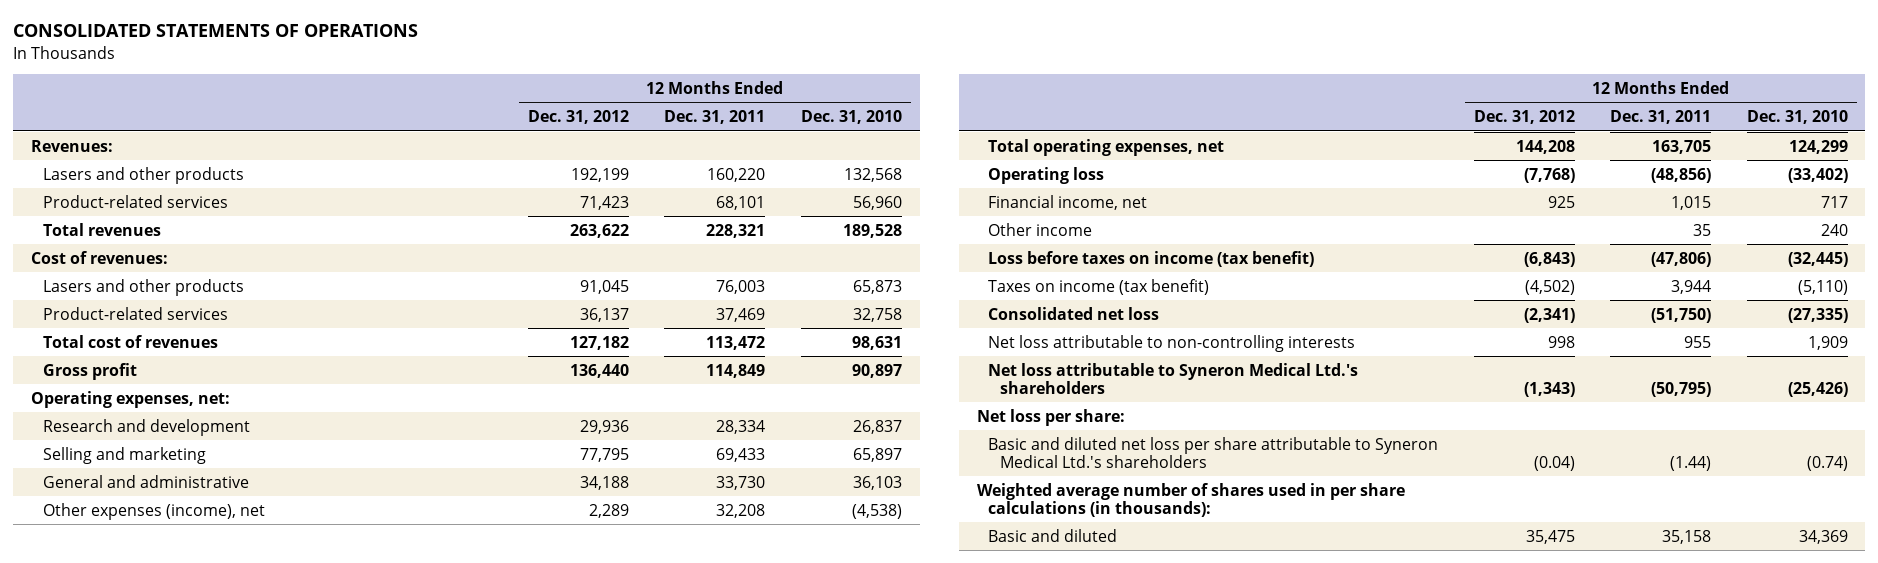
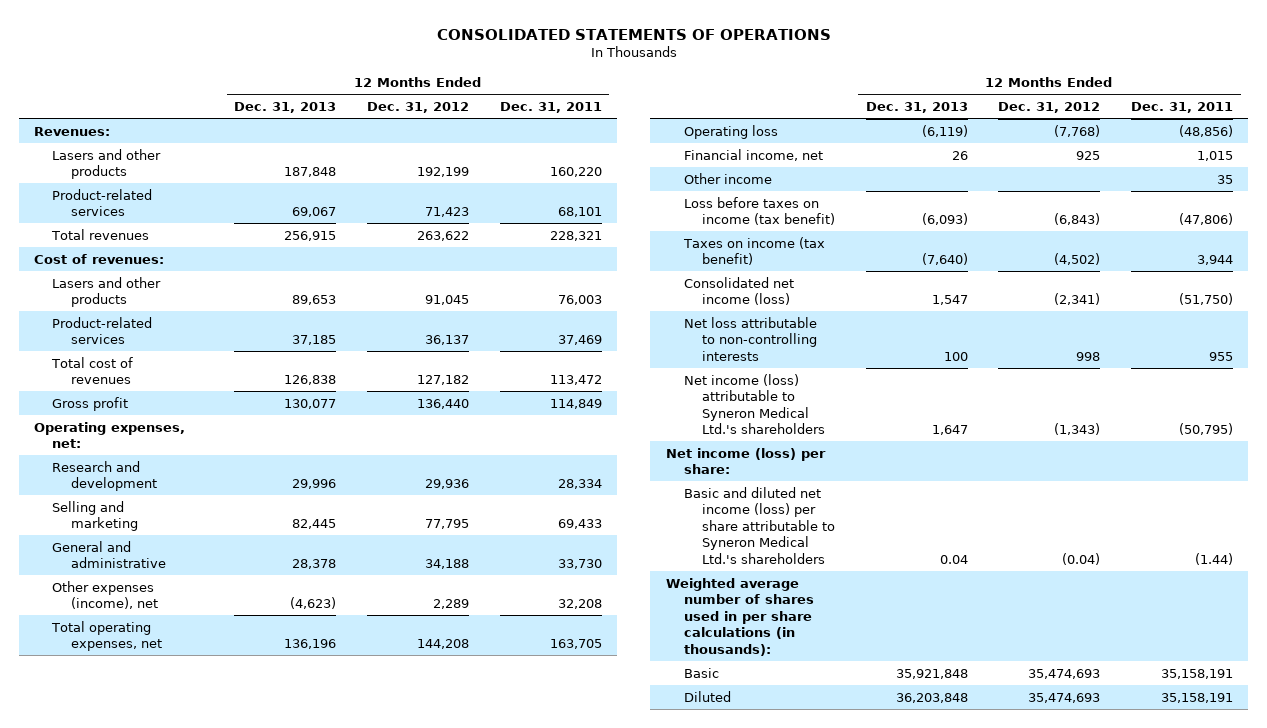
- | 12 Months Ended Dec. 31, 2012 | 12 Months Ended Dec. 31, 2011 | 12 Months Ended Dec. 31, 2010
+ | 12 Months Ended Dec. 31, 2013 | 12 Months Ended Dec. 31, 2012 | 12 Months Ended Dec. 31, 2011
- Consolidated net loss | (2,341) | (51,750) | (27,335)
+ Consolidated net income (loss) | 1,547 | (2,341) | (51,750)
- Net loss attributable to Syneron Medical Ltd.'s shareholders | (1,343) | (50,795) | (25,426)
- Net loss per share:
- Basic and diluted net loss per share attributable to Syneron Medical Ltd.'s shareholders | (0.04) | (1.44) | (0.74)
+ Net income (loss) attributable to Syneron Medical Ltd.'s shareholders | 1,647 | (1,343) | (50,795)
+ Net income (loss) per share:
+ Basic and diluted net income (loss) per share attributable to Syneron Medical Ltd.'s shareholders | 0.04 | (0.04) | (1.44)
- Basic and diluted | 35,475 | 35,158 | 34,369
+ Basic | 35,921,848 | 35,474,693 | 35,158,191
+ Diluted | 36,203,848 | 35,474,693 | 35,158,191

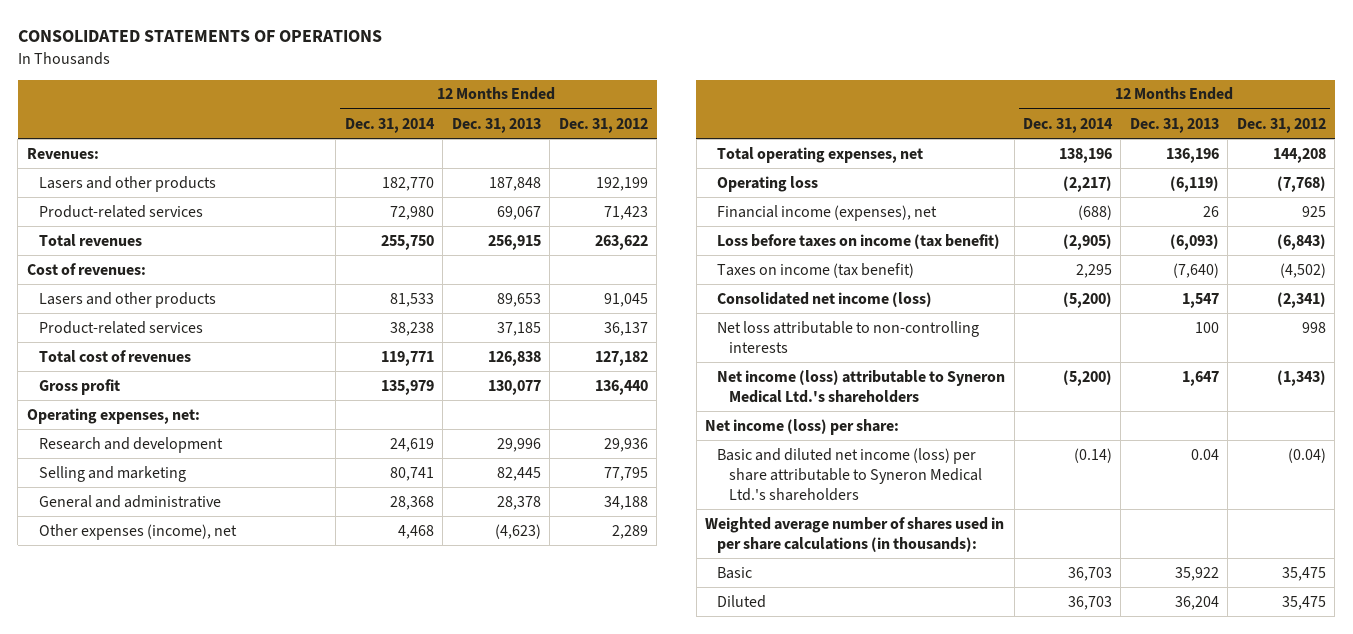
- | 12 Months Ended Dec. 31, 2013 | 12 Months Ended Dec. 31, 2012 | 12 Months Ended Dec. 31, 2011
+ | 12 Months Ended Dec. 31, 2014 | 12 Months Ended Dec. 31, 2013 | 12 Months Ended Dec. 31, 2012
- Financial income, net | 26 | 925 | 1,015
- Other income | | | 35
+ Financial income (expenses), net | (688) | 26 | 925
- Basic | 35,921,848 | 35,474,693 | 35,158,191
- Diluted | 36,203,848 | 35,474,693 | 35,158,191
+ Basic | 36,703 | 35,922 | 35,475
+ Diluted | 36,703 | 36,204 | 35,475

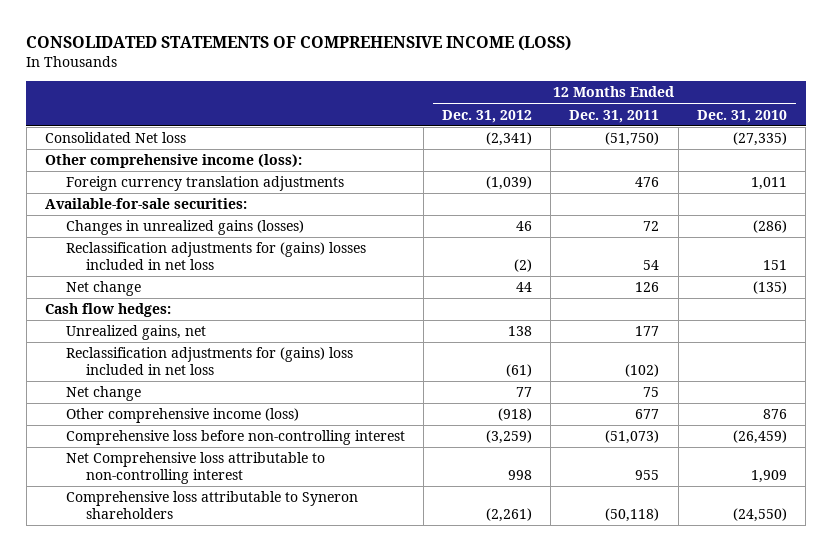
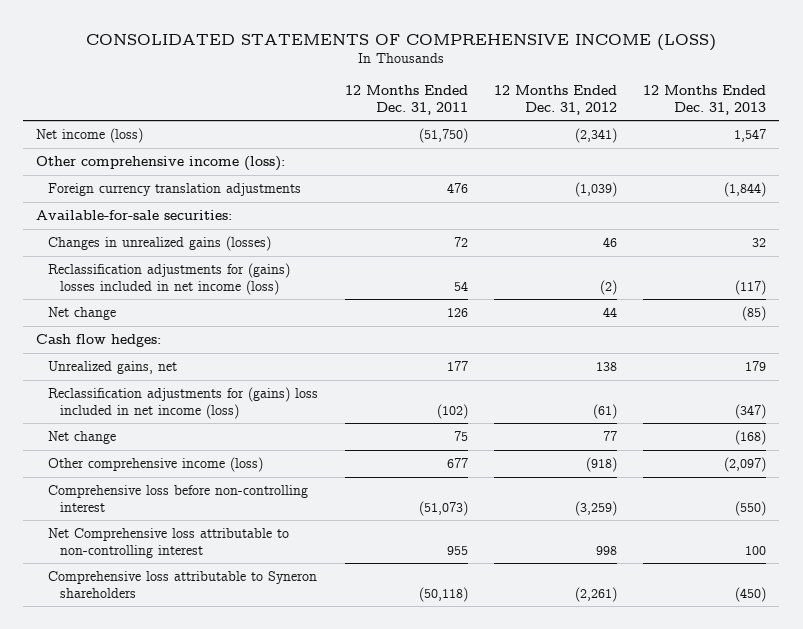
- | 12 Months Ended Dec. 31, 2012 | 12 Months Ended Dec. 31, 2011 | 12 Months Ended Dec. 31, 2010
+ | 12 Months Ended Dec. 31, 2011 | 12 Months Ended Dec. 31, 2012 | 12 Months Ended Dec. 31, 2013
- Consolidated Net loss | (2,341) | (51,750) | (27,335)
+ Net income (loss) | (51,750) | (2,341) | 1,547
- Reclassification adjustments for (gains) losses included in net loss | (2) | 54 | 151
+ Reclassification adjustments for (gains) losses included in net income (loss) | 54 | (2) | (117)
- Reclassification adjustments for (gains) loss included in net loss | (61) | (102) |
+ Reclassification adjustments for (gains) loss included in net income (loss) | (102) | (61) | (347)

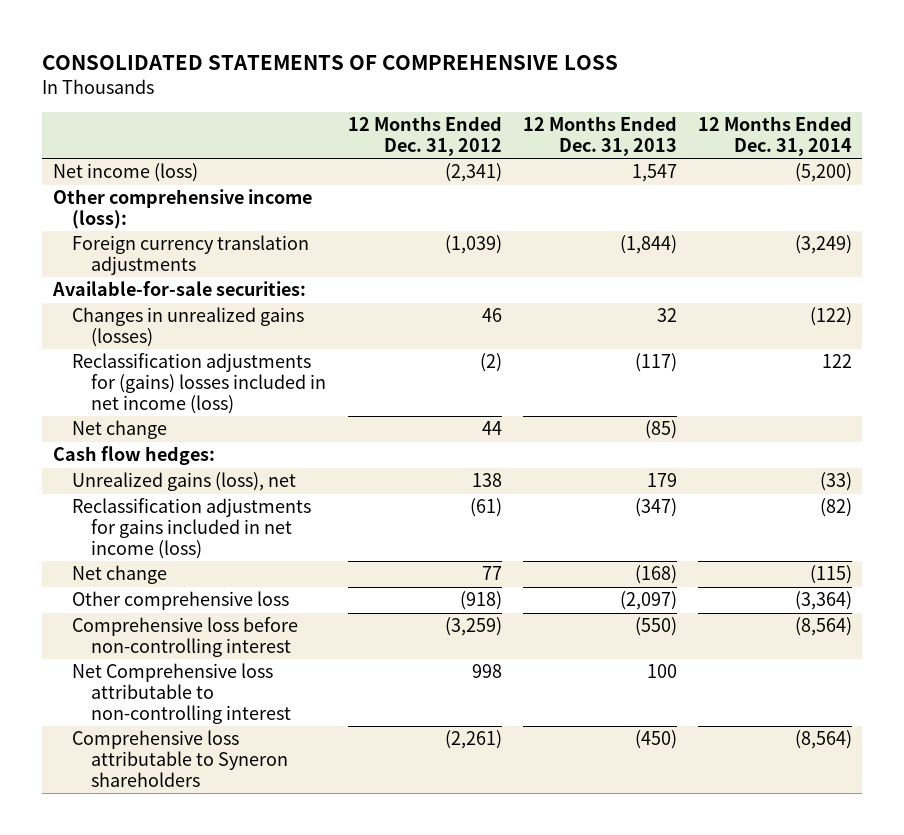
- CONSOLIDATED STATEMENTS OF COMPREHENSIVE INCOME (LOSS)
+ CONSOLIDATED STATEMENTS OF COMPREHENSIVE LOSS
- | 12 Months Ended Dec. 31, 2011 | 12 Months Ended Dec. 31, 2012 | 12 Months Ended Dec. 31, 2013
+ | 12 Months Ended Dec. 31, 2012 | 12 Months Ended Dec. 31, 2013 | 12 Months Ended Dec. 31, 2014
- Unrealized gains, net | 177 | 138 | 179
- Reclassification adjustments for (gains) loss included in net income (loss) | (102) | (61) | (347)
+ Unrealized gains (loss), net | 138 | 179 | (33)
+ Reclassification adjustments for gains included in net income (loss) | (61) | (347) | (82)
- Other comprehensive income (loss) | 677 | (918) | (2,097)
+ Other comprehensive loss | (918) | (2,097) | (3,364)

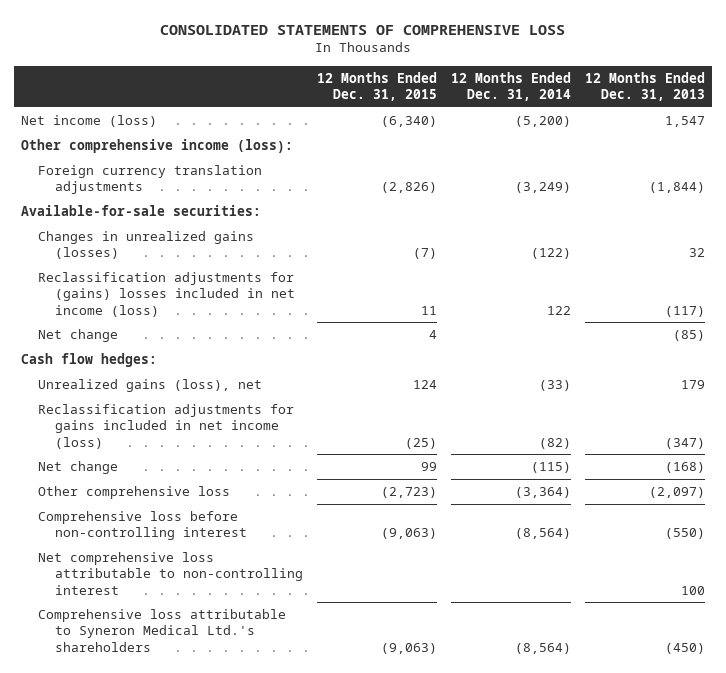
- | 12 Months Ended Dec. 31, 2012 | 12 Months Ended Dec. 31, 2013 | 12 Months Ended Dec. 31, 2014
+ | 12 Months Ended Dec. 31, 2015 | 12 Months Ended Dec. 31, 2014 | 12 Months Ended Dec. 31, 2013
- Net Comprehensive loss attributable to non-controlling interest | 998 | 100 |
- Comprehensive loss attributable to Syneron shareholders | (2,261) | (450) | (8,564)
+ Net comprehensive loss attributable to non-controlling interest | | | 100
+ Comprehensive loss attributable to Syneron Medical Ltd.'s shareholders | (9,063) | (8,564) | (450)

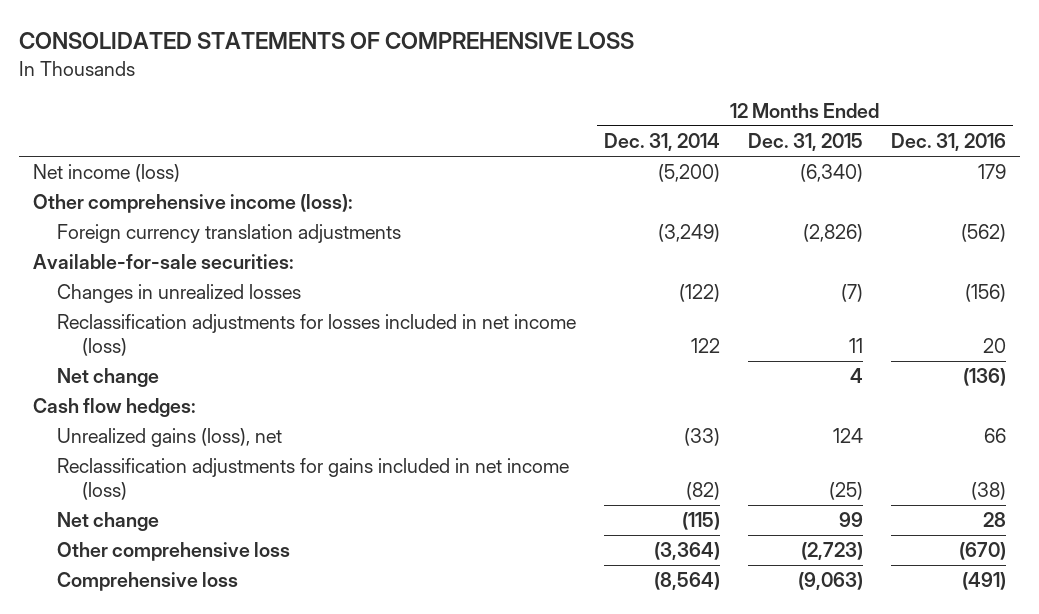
- | 12 Months Ended Dec. 31, 2015 | 12 Months Ended Dec. 31, 2014 | 12 Months Ended Dec. 31, 2013
+ | 12 Months Ended Dec. 31, 2014 | 12 Months Ended Dec. 31, 2015 | 12 Months Ended Dec. 31, 2016
- Changes in unrealized gains (losses) | (7) | (122) | 32
- Reclassification adjustments for (gains) losses included in net income (loss) | 11 | 122 | (117)
+ Changes in unrealized losses | (122) | (7) | (156)
+ Reclassification adjustments for losses included in net income (loss) | 122 | 11 | 20
- Comprehensive loss before non-controlling interest | (9,063) | (8,564) | (550)
- Net comprehensive loss attributable to non-controlling interest | | | 100
- Comprehensive loss attributable to Syneron Medical Ltd.'s shareholders | (9,063) | (8,564) | (450)
+ Comprehensive loss | (8,564) | (9,063) | (491)

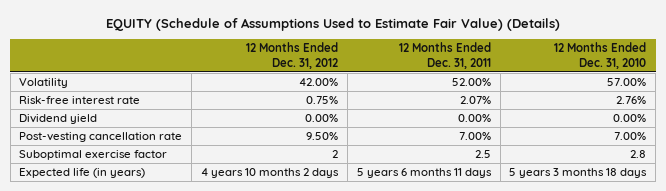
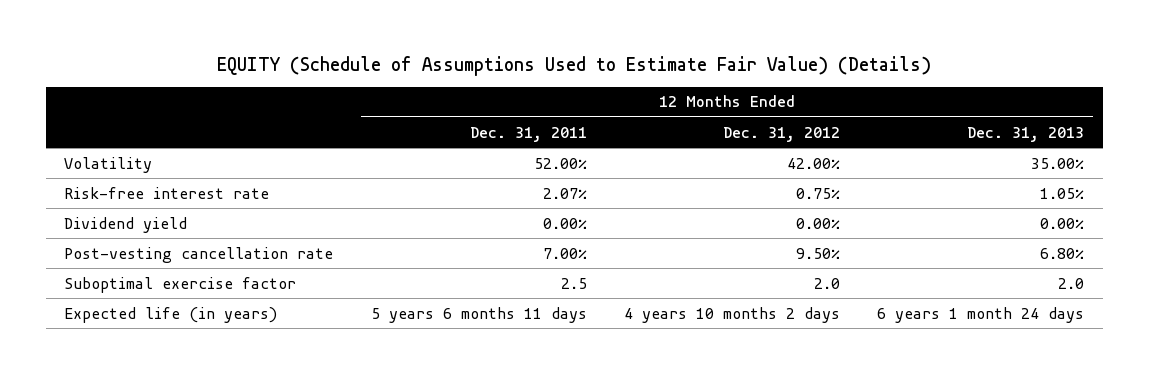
- | 12 Months Ended Dec. 31, 2012 | 12 Months Ended Dec. 31, 2011 | 12 Months Ended Dec. 31, 2010
+ | 12 Months Ended Dec. 31, 2011 | 12 Months Ended Dec. 31, 2012 | 12 Months Ended Dec. 31, 2013
- Suboptimal exercise factor | 2 | 2.5 | 2.8
+ Suboptimal exercise factor | 2.5 | 2.0 | 2.0

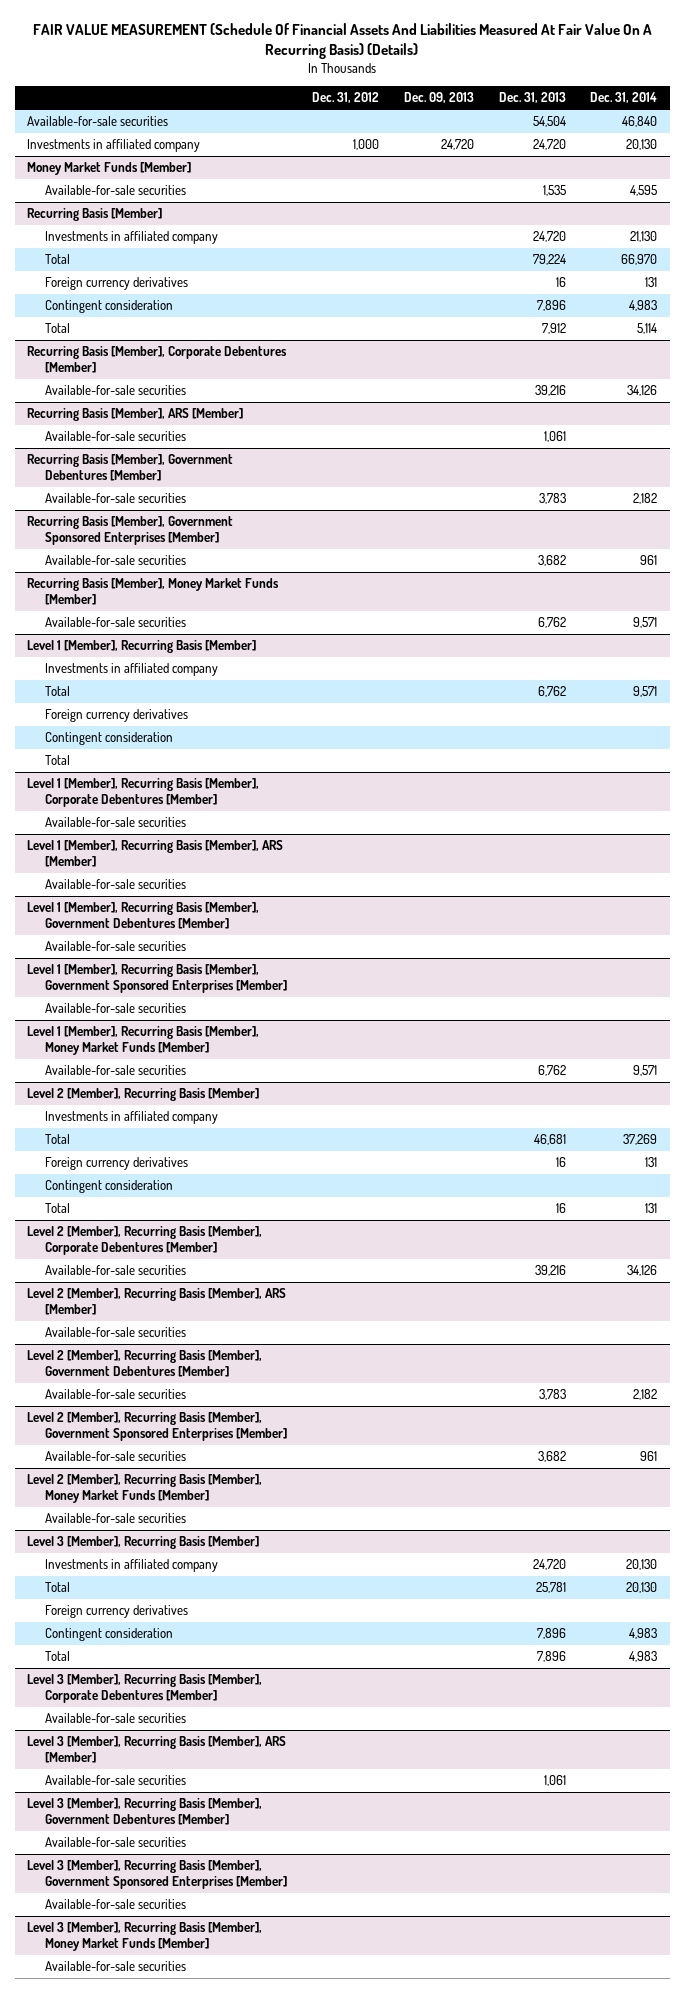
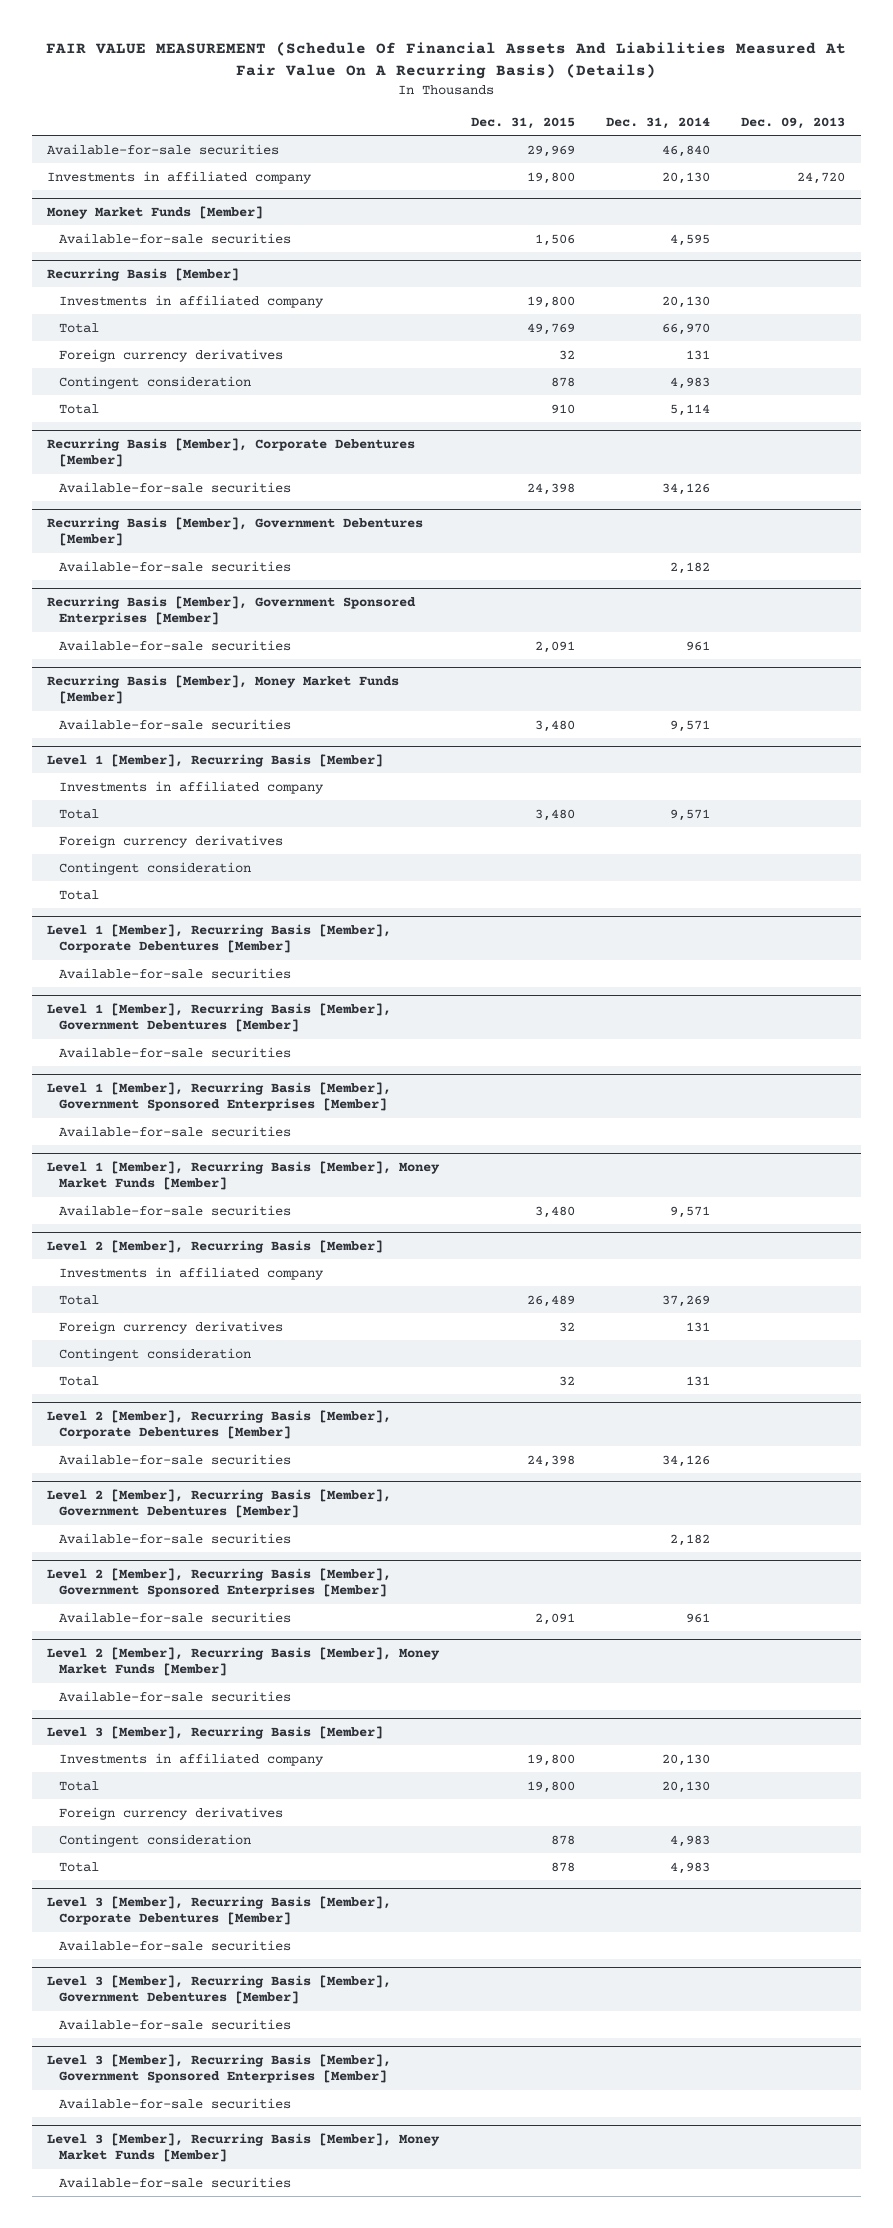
- | Dec. 31, 2012 | Dec. 09, 2013 | Dec. 31, 2013 | Dec. 31, 2014
+ | Dec. 31, 2015 | Dec. 31, 2014 | Dec. 09, 2013
@ Recurring Basis [Member]
- Investments in affiliated company | | | 24,720 | 21,130
+ Investments in affiliated company | 19,800 | 20,130 |
- Recurring Basis [Member], ARS [Member]
- Available-for-sale securities | | | 1,061 |
- Level 1 [Member], Recurring Basis [Member], ARS [Member]
- Available-for-sale securities
- Level 2 [Member], Recurring Basis [Member], ARS [Member]
- Available-for-sale securities
- Level 3 [Member], Recurring Basis [Member], ARS [Member]
- Available-for-sale securities | | | 1,061 |

